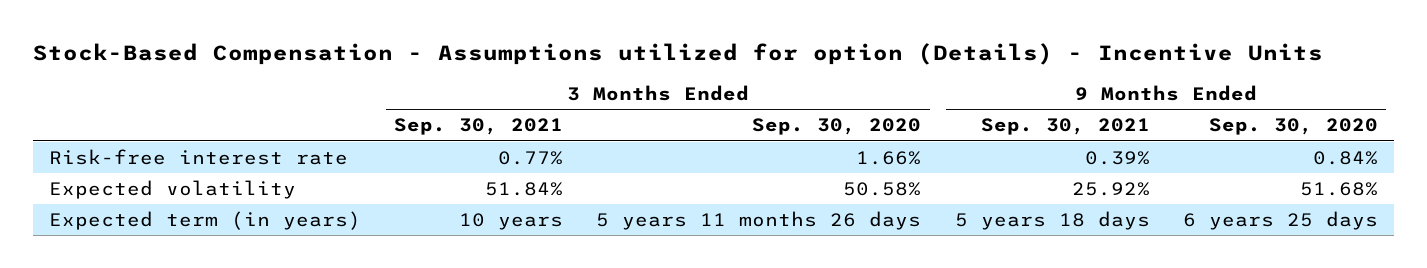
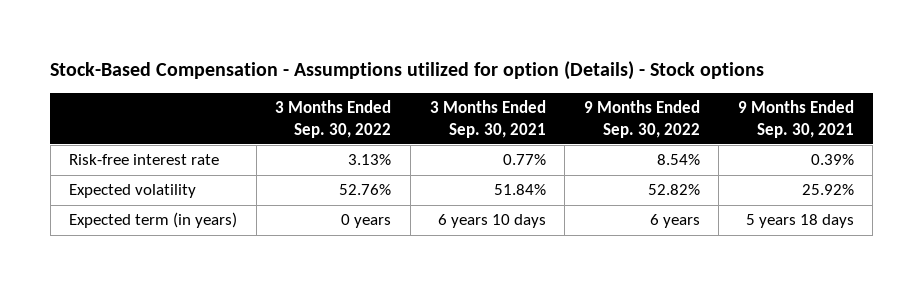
- Stock-Based Compensation - Assumptions utilized for option (Details) - Incentive Units
+ Stock-Based Compensation - Assumptions utilized for option (Details) - Stock options
- | 3 Months Ended Sep. 30, 2021 | 3 Months Ended Sep. 30, 2020 | 9 Months Ended Sep. 30, 2021 | 9 Months Ended Sep. 30, 2020
+ | 3 Months Ended Sep. 30, 2022 | 3 Months Ended Sep. 30, 2021 | 9 Months Ended Sep. 30, 2022 | 9 Months Ended Sep. 30, 2021
- Expected term (in years) | 10 years | 5 years 11 months 26 days | 5 years 18 days | 6 years 25 days
+ Expected term (in years) | 0 years | 6 years 10 days | 6 years | 5 years 18 days

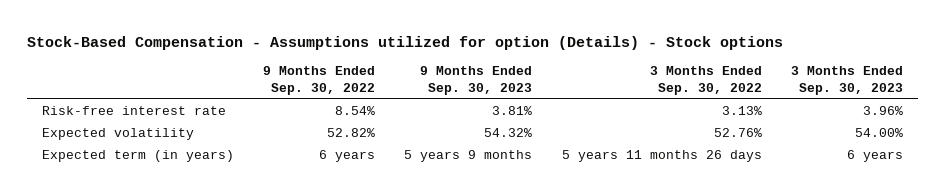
- | 3 Months Ended Sep. 30, 2022 | 3 Months Ended Sep. 30, 2021 | 9 Months Ended Sep. 30, 2022 | 9 Months Ended Sep. 30, 2021
+ | 9 Months Ended Sep. 30, 2022 | 9 Months Ended Sep. 30, 2023 | 3 Months Ended Sep. 30, 2022 | 3 Months Ended Sep. 30, 2023
- Expected term (in years) | 0 years | 6 years 10 days | 6 years | 5 years 18 days
+ Expected term (in years) | 6 years | 5 years 9 months | 5 years 11 months 26 days | 6 years

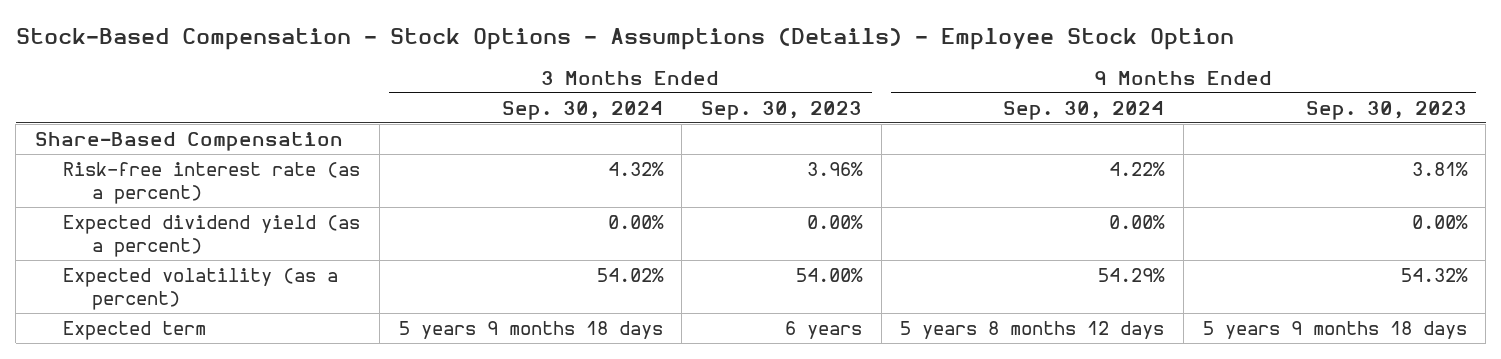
- Stock-Based Compensation - Assumptions utilized for option (Details) - Stock options
+ Stock-Based Compensation - Stock Options - Assumptions (Details) - Employee Stock Option
- | 9 Months Ended Sep. 30, 2022 | 9 Months Ended Sep. 30, 2023 | 3 Months Ended Sep. 30, 2022 | 3 Months Ended Sep. 30, 2023
+ | 3 Months Ended Sep. 30, 2024 | 3 Months Ended Sep. 30, 2023 | 9 Months Ended Sep. 30, 2024 | 9 Months Ended Sep. 30, 2023
- Risk-free interest rate | 8.54% | 3.81% | 3.13% | 3.96%
- Expected volatility | 52.82% | 54.32% | 52.76% | 54.00%
- Expected term (in years) | 6 years | 5 years 9 months | 5 years 11 months 26 days | 6 years
+ Share-Based Compensation
+ Risk-free interest rate (as a percent) | 4.32% | 3.96% | 4.22% | 3.81%
+ Expected dividend yield (as a percent) | 0.00% | 0.00% | 0.00% | 0.00%
+ Expected volatility (as a percent) | 54.02% | 54.00% | 54.29% | 54.32%
+ Expected term | 5 years 9 months 18 days | 6 years | 5 years 8 months 12 days | 5 years 9 months 18 days

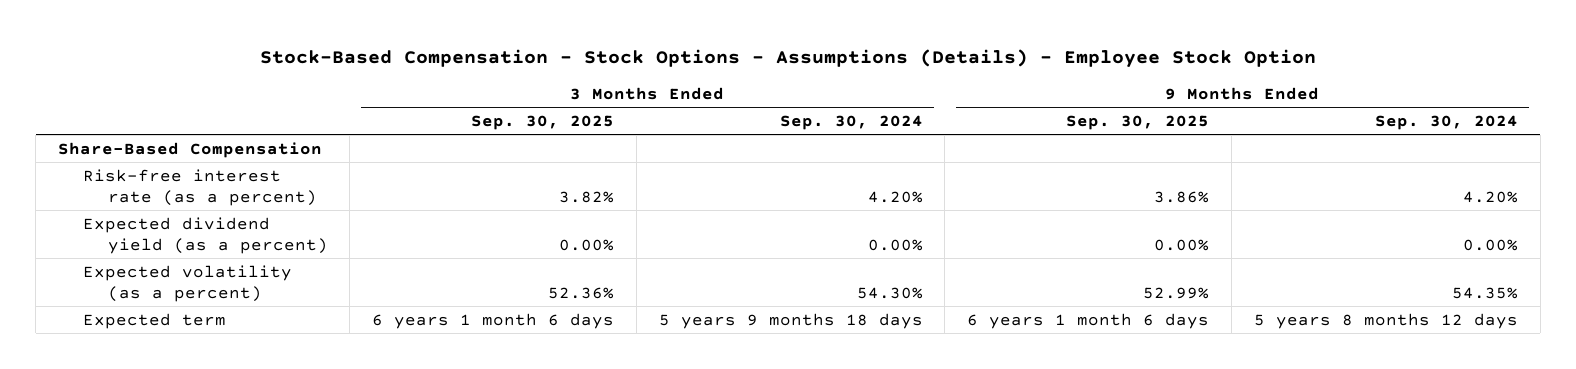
- | 3 Months Ended Sep. 30, 2024 | 3 Months Ended Sep. 30, 2023 | 9 Months Ended Sep. 30, 2024 | 9 Months Ended Sep. 30, 2023
+ | 3 Months Ended Sep. 30, 2025 | 3 Months Ended Sep. 30, 2024 | 9 Months Ended Sep. 30, 2025 | 9 Months Ended Sep. 30, 2024
- Risk-free interest rate (as a percent) | 4.32% | 3.96% | 4.22% | 3.81%
+ Risk-free interest rate (as a percent) | 3.82% | 4.20% | 3.86% | 4.20%
- Expected volatility (as a percent) | 54.02% | 54.00% | 54.29% | 54.32%
+ Expected volatility (as a percent) | 52.36% | 54.30% | 52.99% | 54.35%

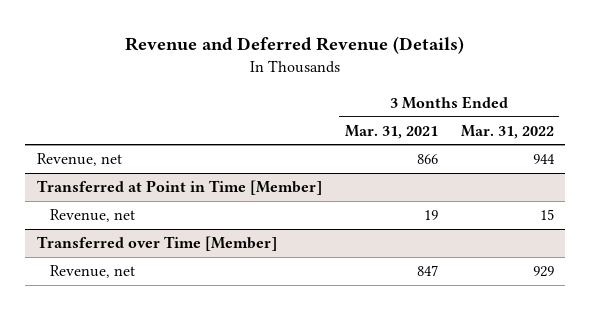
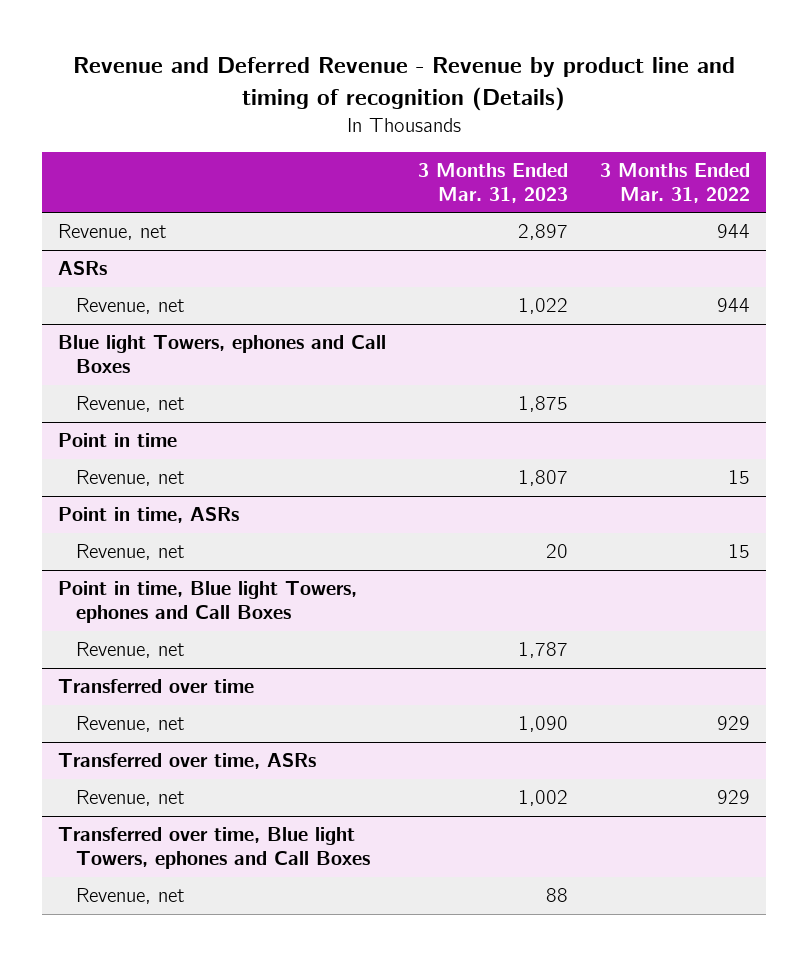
- Revenue and Deferred Revenue (Details)
+ Revenue and Deferred Revenue - Revenue by product line and timing of recognition (Details)
- | 3 Months Ended Mar. 31, 2021 | 3 Months Ended Mar. 31, 2022
+ | 3 Months Ended Mar. 31, 2023 | 3 Months Ended Mar. 31, 2022
- Transferred at Point in Time [Member]
+ ASRs
+ Revenue, net | 1,022 | 944
+ Blue light Towers, ephones and Call Boxes
+ Revenue, net | 1,875 |
+ Point in time
- Transferred over Time [Member]
+ Point in time, ASRs
+ Revenue, net | 20 | 15
+ Point in time, Blue light Towers, ephones and Call Boxes
+ Revenue, net | 1,787 |
+ Transferred over time
+ Transferred over time, ASRs
+ Revenue, net | 1,002 | 929
+ Transferred over time, Blue light Towers, ephones and Call Boxes
+ Revenue, net | 88 |

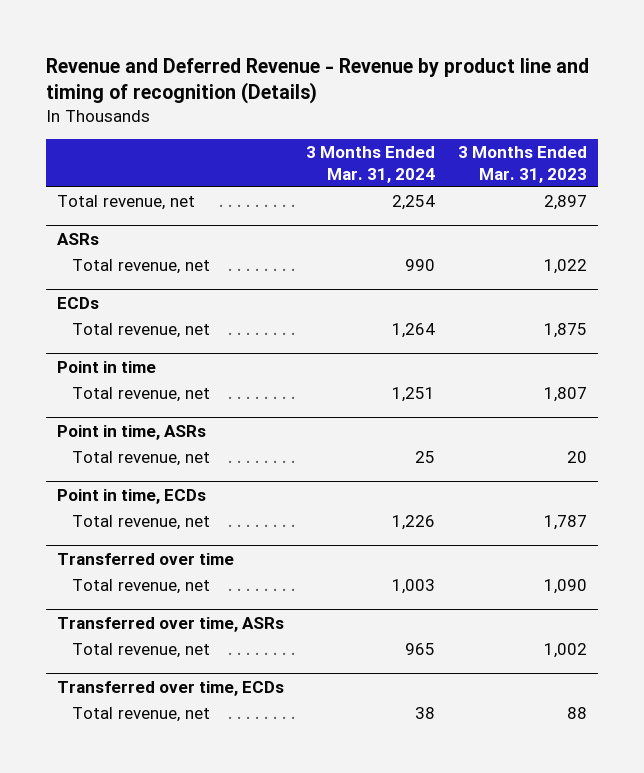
- | 3 Months Ended Mar. 31, 2023 | 3 Months Ended Mar. 31, 2022
+ | 3 Months Ended Mar. 31, 2024 | 3 Months Ended Mar. 31, 2023
- Revenue, net | 2,897 | 944
+ Total revenue, net | 2,254 | 2,897
@ ASRs
- Revenue, net | 1,022 | 944
- Blue light Towers, ephones and Call Boxes
- Revenue, net | 1,875 |
@ ASRs
+ Total revenue, net | 990 | 1,022
+ ECDs
+ Total revenue, net | 1,264 | 1,875
@ Point in time
- Revenue, net | 1,807 | 15
+ Total revenue, net | 1,251 | 1,807
@ Point in time, ASRs
- Revenue, net | 20 | 15
- Point in time, Blue light Towers, ephones and Call Boxes
- Revenue, net | 1,787 |
@ Point in time, ASRs
+ Total revenue, net | 25 | 20
+ Point in time, ECDs
+ Total revenue, net | 1,226 | 1,787
@ Transferred over time
- Revenue, net | 1,090 | 929
+ Total revenue, net | 1,003 | 1,090
@ Transferred over time, ASRs
- Revenue, net | 1,002 | 929
- Transferred over time, Blue light Towers, ephones and Call Boxes
- Revenue, net | 88 |
@ Transferred over time, ASRs
+ Total revenue, net | 965 | 1,002
+ Transferred over time, ECDs
+ Total revenue, net | 38 | 88

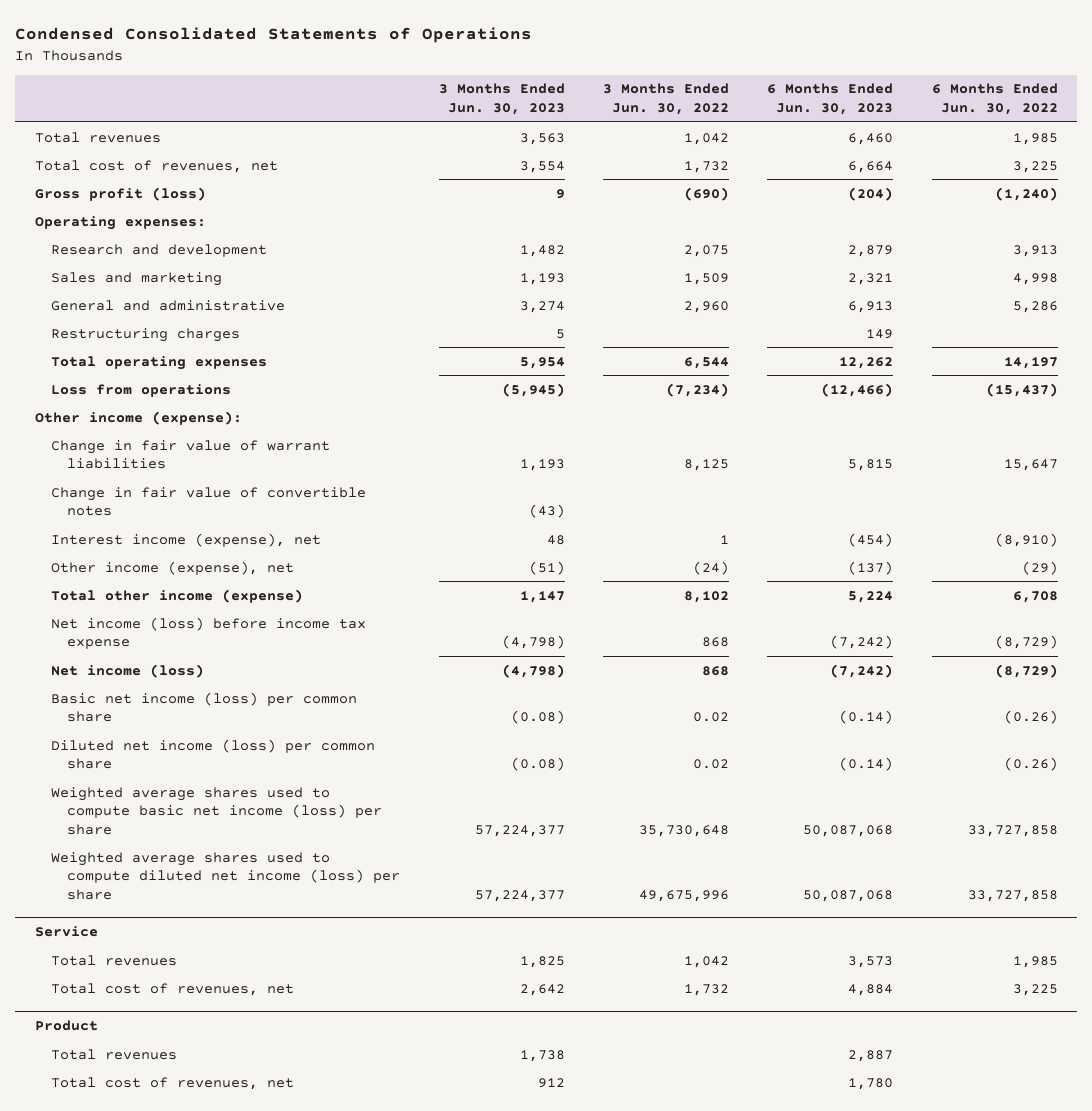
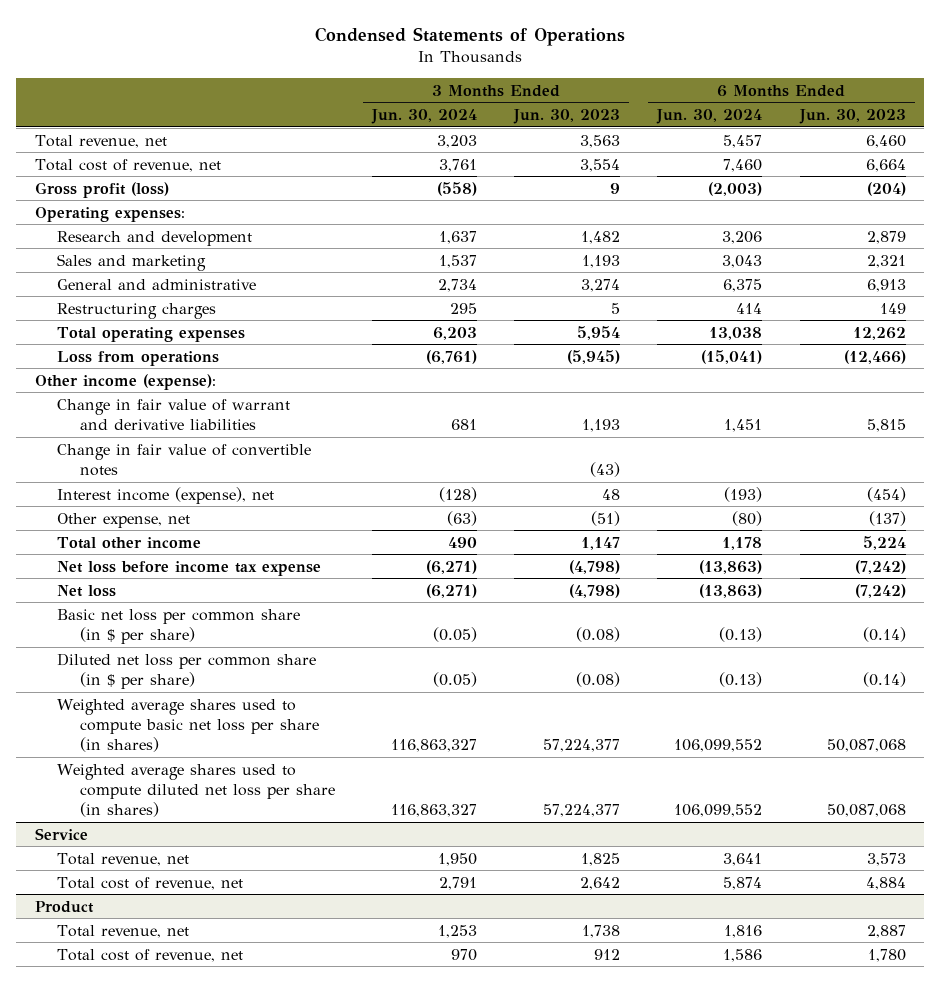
- Condensed Consolidated Statements of Operations
+ Condensed Statements of Operations
- | 3 Months Ended Jun. 30, 2023 | 3 Months Ended Jun. 30, 2022 | 6 Months Ended Jun. 30, 2023 | 6 Months Ended Jun. 30, 2022
+ | 3 Months Ended Jun. 30, 2024 | 3 Months Ended Jun. 30, 2023 | 6 Months Ended Jun. 30, 2024 | 6 Months Ended Jun. 30, 2023
- Total revenues | 3,563 | 1,042 | 6,460 | 1,985
- Total cost of revenues, net | 3,554 | 1,732 | 6,664 | 3,225
+ Total revenue, net | 3,203 | 3,563 | 5,457 | 6,460
+ Total cost of revenue, net | 3,761 | 3,554 | 7,460 | 6,664
- Change in fair value of warrant liabilities | 1,193 | 8,125 | 5,815 | 15,647
+ Change in fair value of warrant and derivative liabilities | 681 | 1,193 | 1,451 | 5,815
- Other income (expense), net | (51) | (24) | (137) | (29)
- Total other income (expense) | 1,147 | 8,102 | 5,224 | 6,708
- Net income (loss) before income tax expense | (4,798) | 868 | (7,242) | (8,729)
- Net income (loss) | (4,798) | 868 | (7,242) | (8,729)
- Basic net income (loss) per common share | (0.08) | 0.02 | (0.14) | (0.26)
- Diluted net income (loss) per common share | (0.08) | 0.02 | (0.14) | (0.26)
- Weighted average shares used to compute basic net income (loss) per share | 57,224,377 | 35,730,648 | 50,087,068 | 33,727,858
- Weighted average shares used to compute diluted net income (loss) per share | 57,224,377 | 49,675,996 | 50,087,068 | 33,727,858
+ Other expense, net | (63) | (51) | (80) | (137)
+ Total other income | 490 | 1,147 | 1,178 | 5,224
+ Net loss before income tax expense | (6,271) | (4,798) | (13,863) | (7,242)
+ Net loss | (6,271) | (4,798) | (13,863) | (7,242)
+ Basic net loss per common share (in $ per share) | (0.05) | (0.08) | (0.13) | (0.14)
+ Diluted net loss per common share (in $ per share) | (0.05) | (0.08) | (0.13) | (0.14)
+ Weighted average shares used to compute basic net loss per share (in shares) | 116,863,327 | 57,224,377 | 106,099,552 | 50,087,068
+ Weighted average shares used to compute diluted net loss per share (in shares) | 116,863,327 | 57,224,377 | 106,099,552 | 50,087,068
@ Service
- Total revenues | 1,825 | 1,042 | 3,573 | 1,985
- Total cost of revenues, net | 2,642 | 1,732 | 4,884 | 3,225
+ Total revenue, net | 1,950 | 1,825 | 3,641 | 3,573
+ Total cost of revenue, net | 2,791 | 2,642 | 5,874 | 4,884
@ Product
- Total revenues | 1,738 | | 2,887 |
- Total cost of revenues, net | 912 | | 1,780 |
+ Total revenue, net | 1,253 | 1,738 | 1,816 | 2,887
+ Total cost of revenue, net | 970 | 912 | 1,586 | 1,780

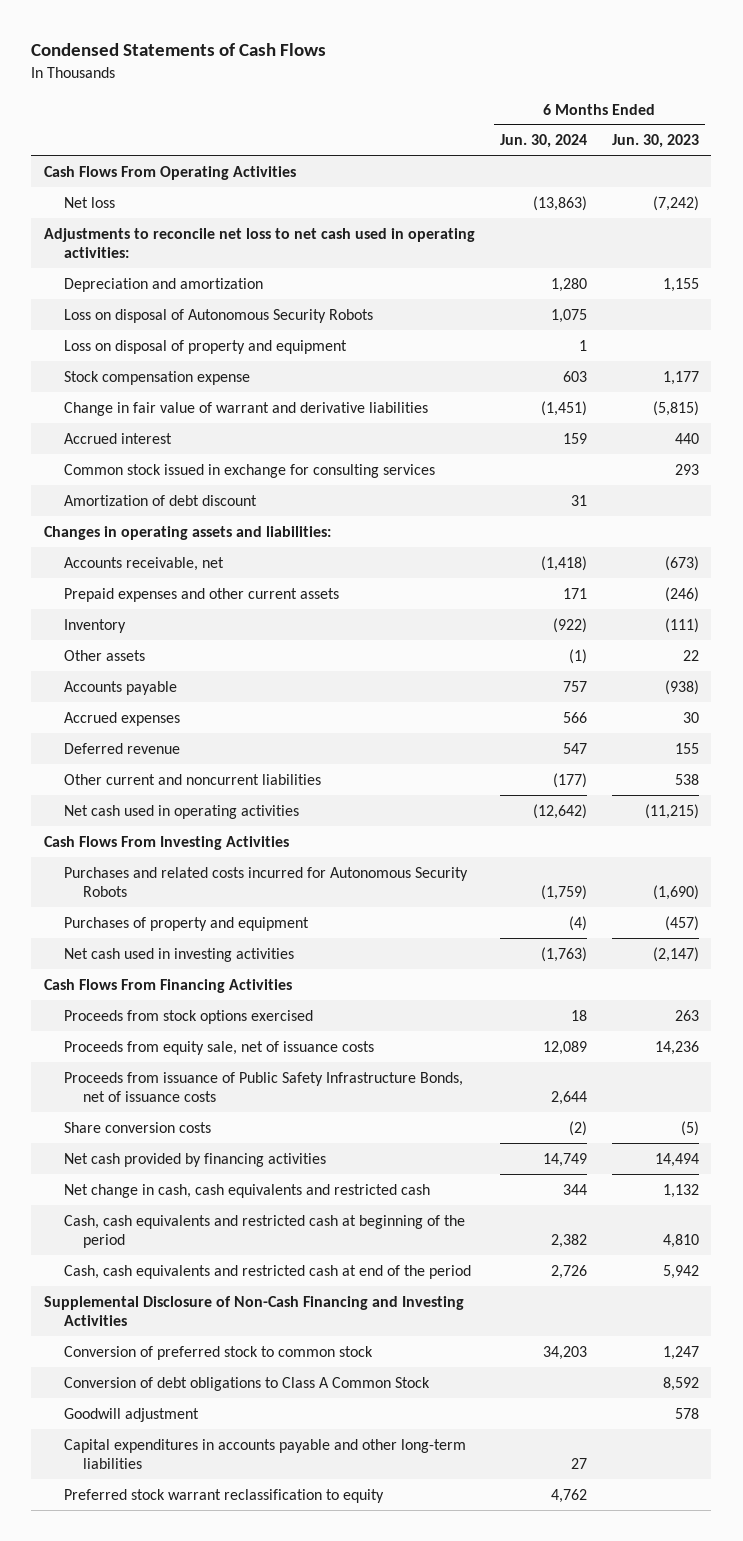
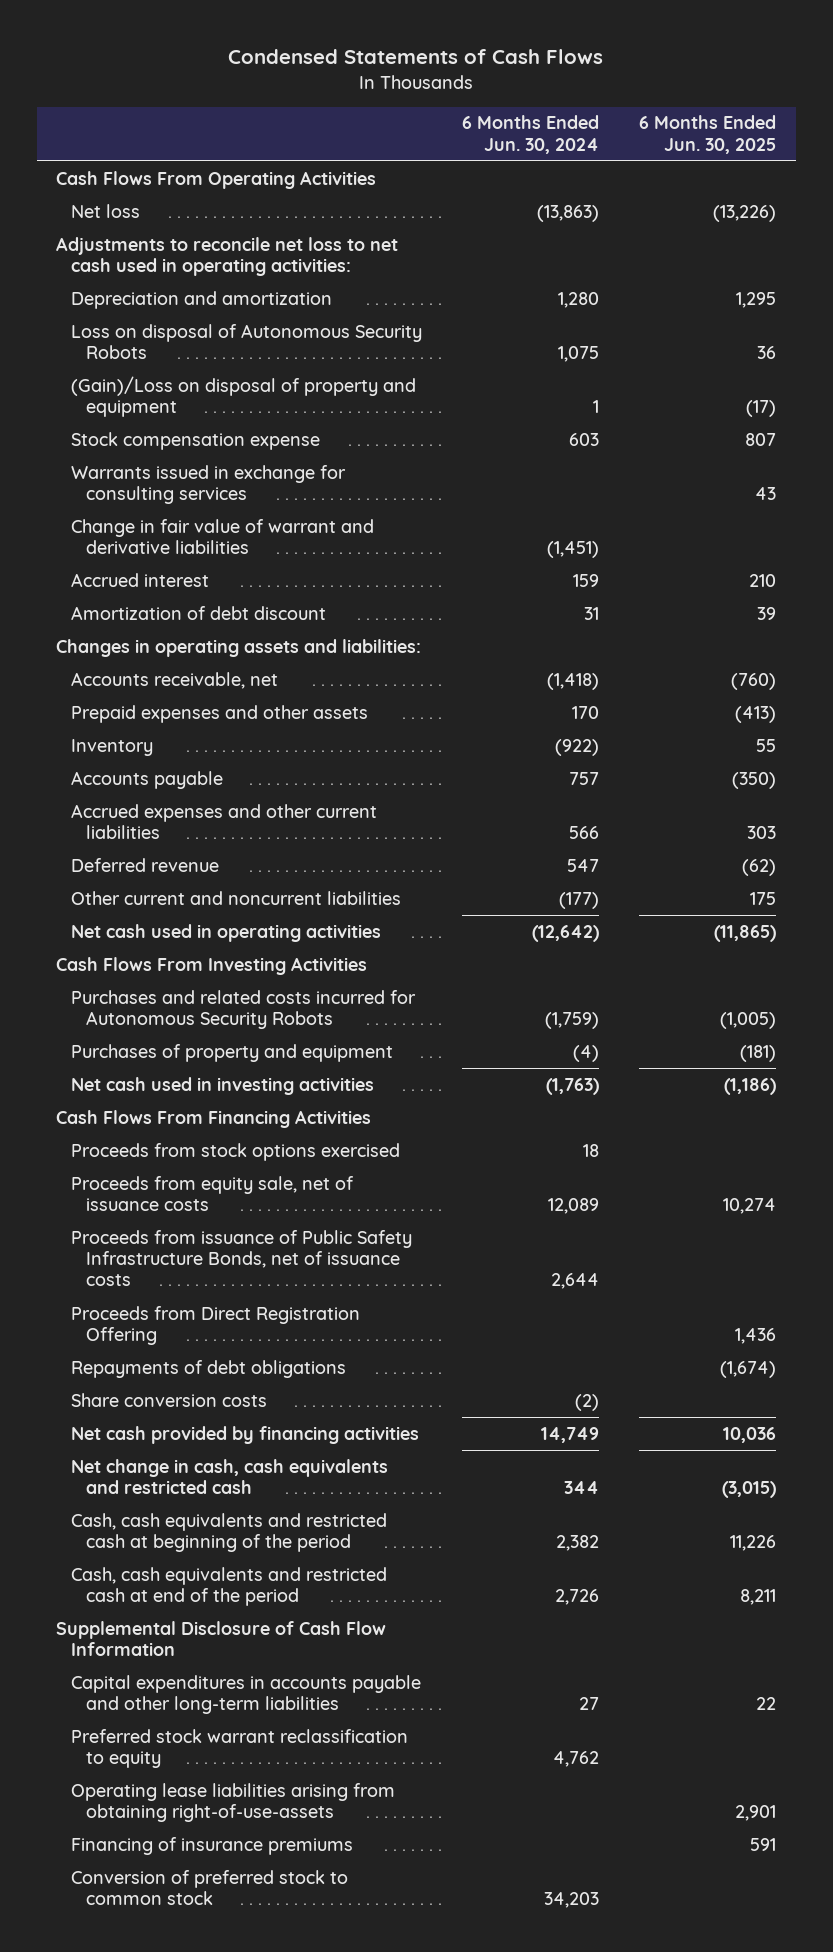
- | 6 Months Ended Jun. 30, 2024 | 6 Months Ended Jun. 30, 2023
+ | 6 Months Ended Jun. 30, 2024 | 6 Months Ended Jun. 30, 2025
- Loss on disposal of property and equipment | 1 |
+ (Gain)/Loss on disposal of property and equipment | 1 | (17)
+ Warrants issued in exchange for consulting services | | 43
- Common stock issued in exchange for consulting services | | 293
- Prepaid expenses and other current assets | 171 | (246)
+ Prepaid expenses and other assets | 170 | (413)
- Other assets | (1) | 22
- Accrued expenses | 566 | 30
+ Accrued expenses and other current liabilities | 566 | 303
+ Proceeds from Direct Registration Offering | | 1,436
+ Repayments of debt obligations | | (1,674)
- Supplemental Disclosure of Non-Cash Financing and Investing Activities
- Conversion of debt obligations to Class A Common Stock | | 8,592
- Goodwill adjustment | | 578
+ Supplemental Disclosure of Cash Flow Information
+ Operating lease liabilities arising from obtaining right-of-use-assets | | 2,901
+ Financing of insurance premiums | | 591
moved down: Conversion of preferred stock to common stock | 34,203 |

